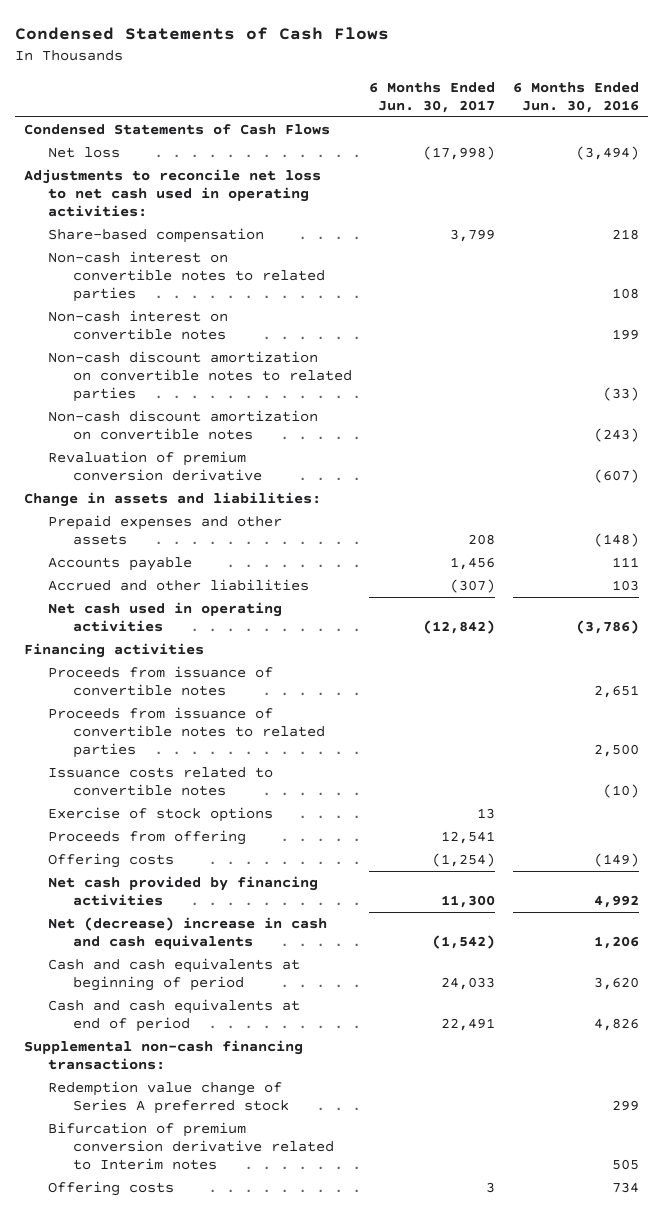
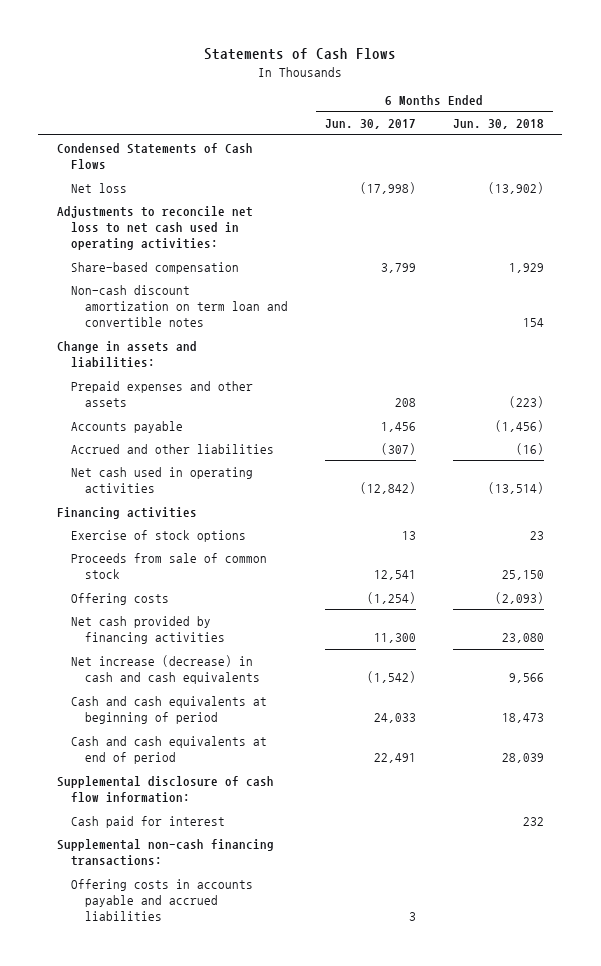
- Condensed Statements of Cash Flows
+ Statements of Cash Flows
- | 6 Months Ended Jun. 30, 2017 | 6 Months Ended Jun. 30, 2016
+ | 6 Months Ended Jun. 30, 2017 | 6 Months Ended Jun. 30, 2018
- Non-cash interest on convertible notes to related parties | | 108
- Non-cash interest on convertible notes | | 199
- Non-cash discount amortization on convertible notes to related parties | | (33)
- Non-cash discount amortization on convertible notes | | (243)
- Revaluation of premium conversion derivative | | (607)
+ Non-cash discount amortization on term loan and convertible notes | | 154
- Proceeds from issuance of convertible notes | | 2,651
- Proceeds from issuance of convertible notes to related parties | | 2,500
- Issuance costs related to convertible notes | | (10)
- Proceeds from offering | 12,541 |
+ Proceeds from sale of common stock | 12,541 | 25,150
- Net (decrease) increase in cash and cash equivalents | (1,542) | 1,206
+ Net increase (decrease) in cash and cash equivalents | (1,542) | 9,566
+ Supplemental disclosure of cash flow information:
+ Cash paid for interest | | 232
- Redemption value change of Series A preferred stock | | 299
- Bifurcation of premium conversion derivative related to Interim notes | | 505
- Offering costs | 3 | 734
+ Offering costs in accounts payable and accrued liabilities | 3 |

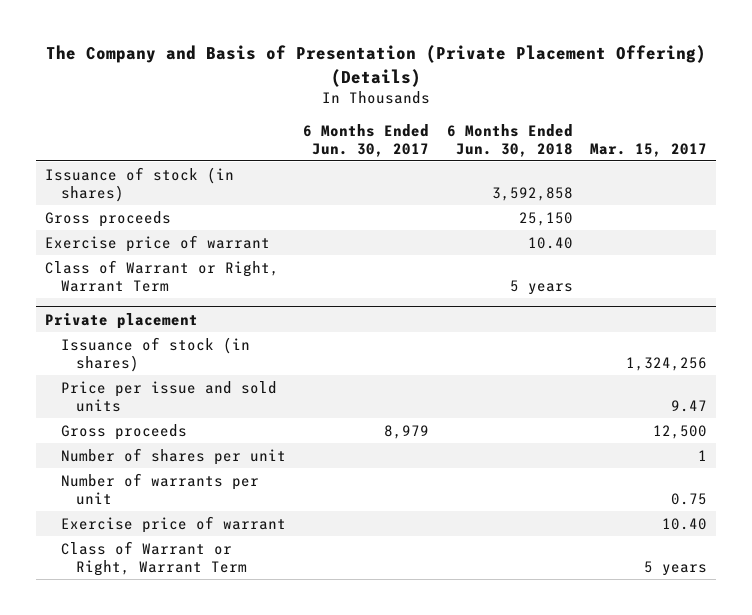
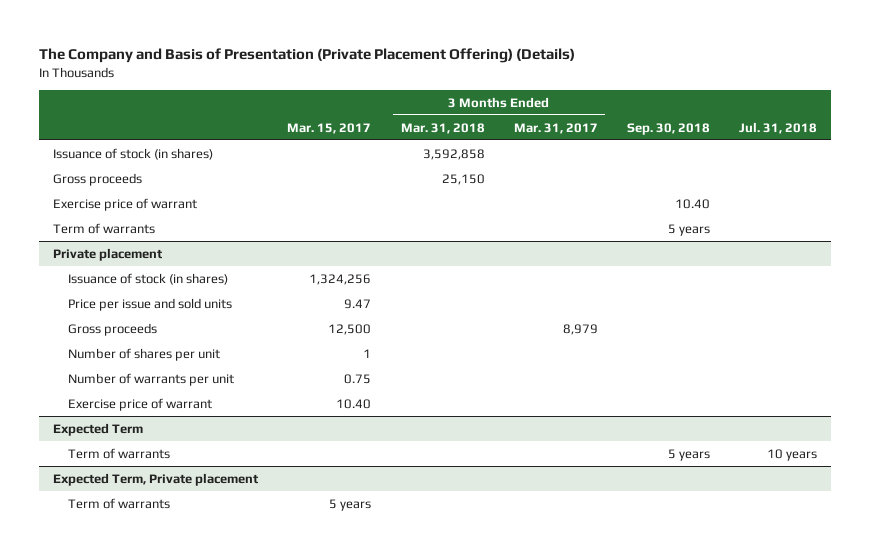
- | 6 Months Ended Jun. 30, 2017 | 6 Months Ended Jun. 30, 2018 | Mar. 15, 2017
+ | Mar. 15, 2017 | 3 Months Ended Mar. 31, 2018 | 3 Months Ended Mar. 31, 2017 | Sep. 30, 2018 | Jul. 31, 2018
- Class of Warrant or Right, Warrant Term | | 5 years |
+ Term of warrants | | | | 5 years |
@ Private placement
- Class of Warrant or Right, Warrant Term | | | 5 years
+ Expected Term
+ Term of warrants | | | | 5 years | 10 years
+ Expected Term, Private placement
+ Term of warrants | 5 years | | | |

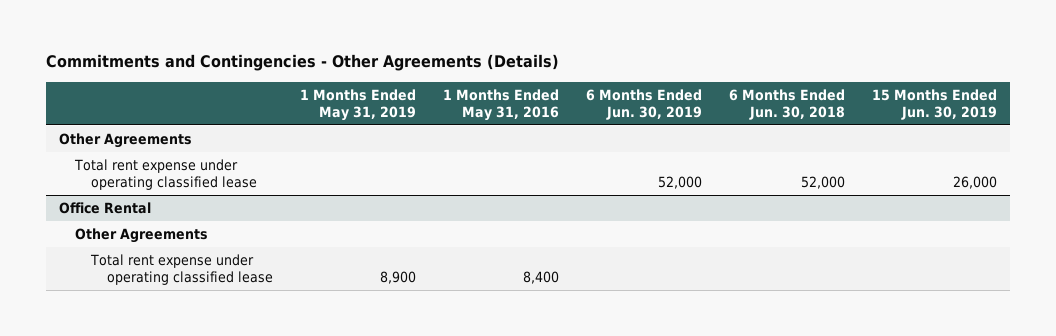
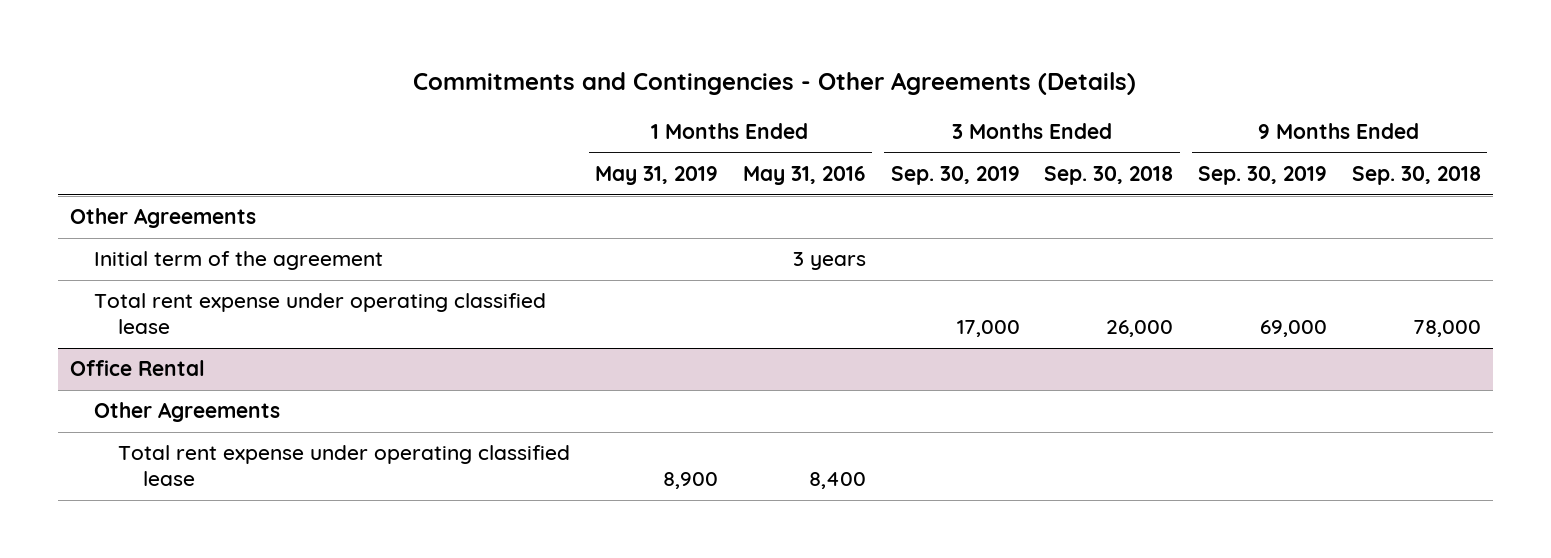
- | 1 Months Ended May 31, 2019 | 1 Months Ended May 31, 2016 | 6 Months Ended Jun. 30, 2019 | 6 Months Ended Jun. 30, 2018 | 15 Months Ended Jun. 30, 2019
+ | 1 Months Ended May 31, 2019 | 1 Months Ended May 31, 2016 | 3 Months Ended Sep. 30, 2019 | 3 Months Ended Sep. 30, 2018 | 9 Months Ended Sep. 30, 2019 | 9 Months Ended Sep. 30, 2018
+ Initial term of the agreement | | 3 years | | | |

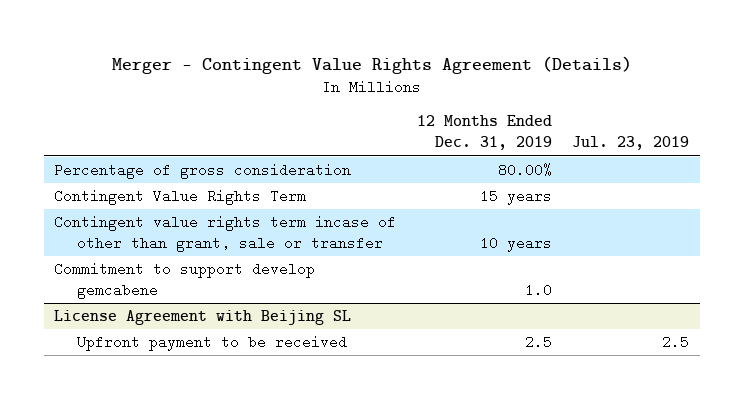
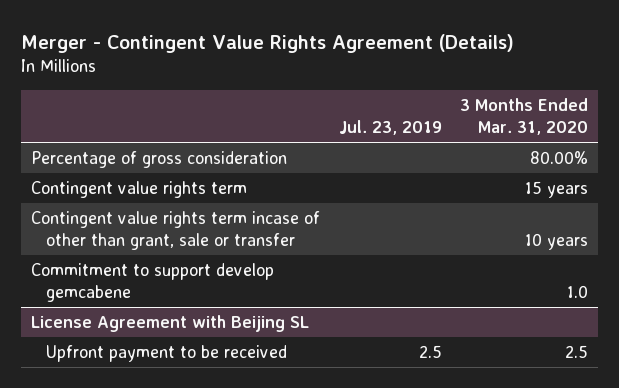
- | 12 Months Ended Dec. 31, 2019 | Jul. 23, 2019
+ | Jul. 23, 2019 | 3 Months Ended Mar. 31, 2020
- Contingent Value Rights Term | 15 years |
+ Contingent value rights term | | 15 years

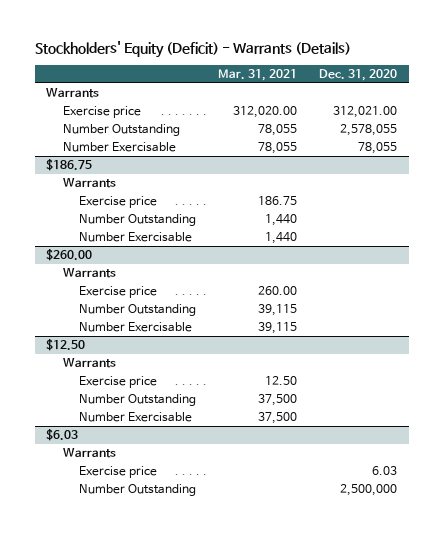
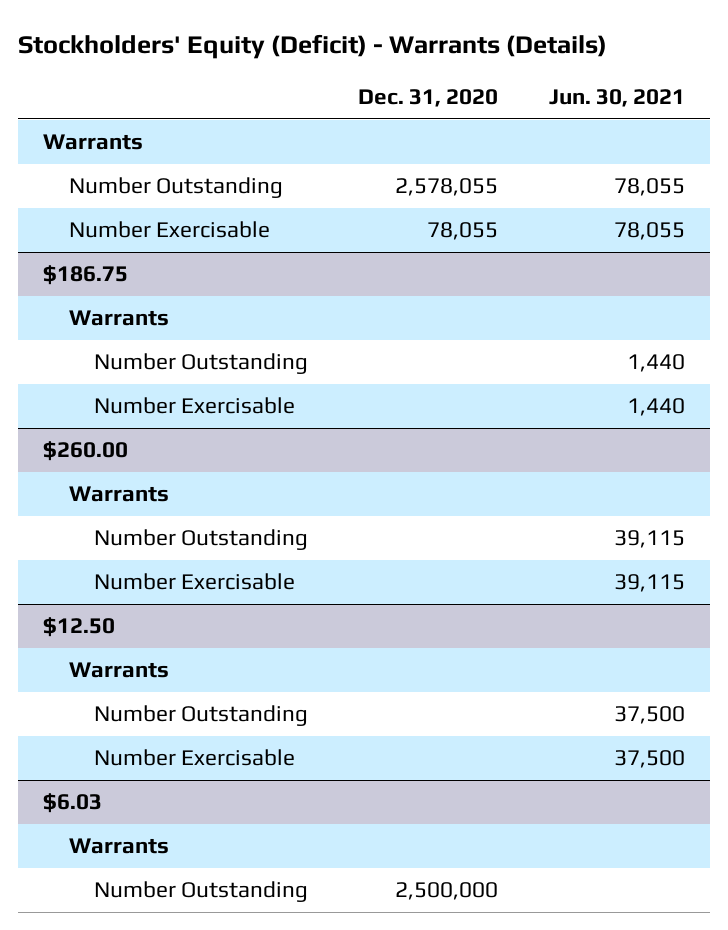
- | Mar. 31, 2021 | Dec. 31, 2020
+ | Dec. 31, 2020 | Jun. 30, 2021
- Exercise price | 312,020.00 | 312,021.00
@ $186.75
- Exercise price | 186.75 |
@ $260.00
- Exercise price | 260.00 |
@ $12.50
- Exercise price | 12.50 |
@ $6.03
- Exercise price | | 6.03

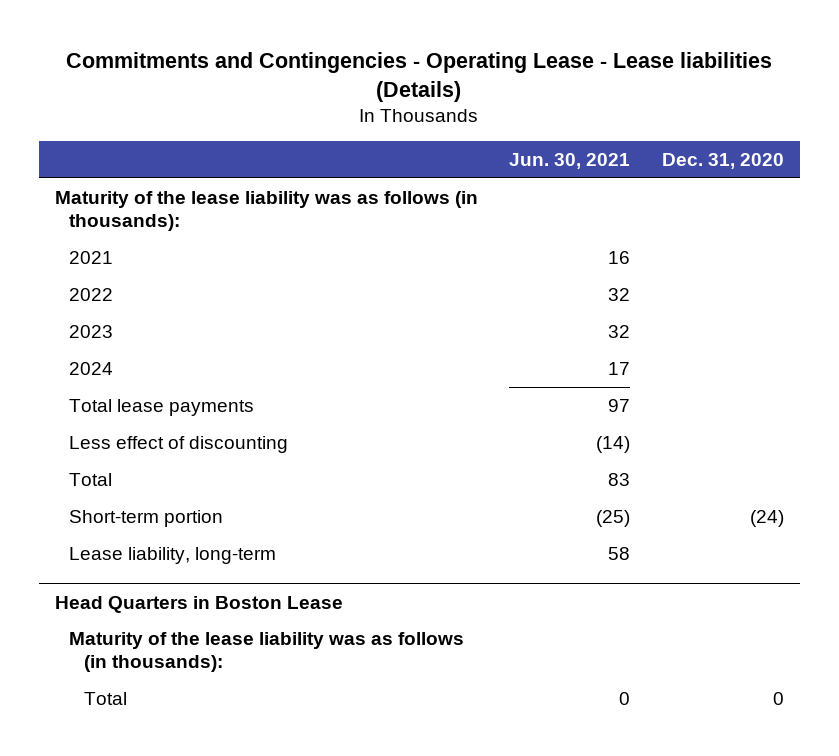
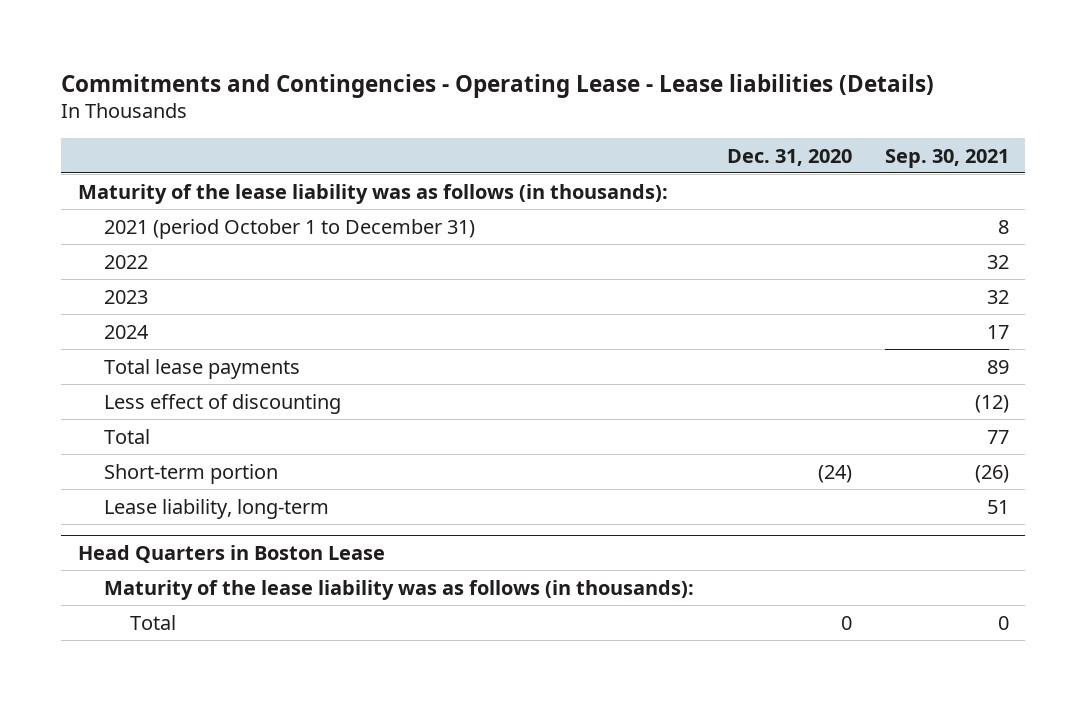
- | Jun. 30, 2021 | Dec. 31, 2020
+ | Dec. 31, 2020 | Sep. 30, 2021
- 2021 | 16 |
+ 2021 (period October 1 to December 31) | | 8

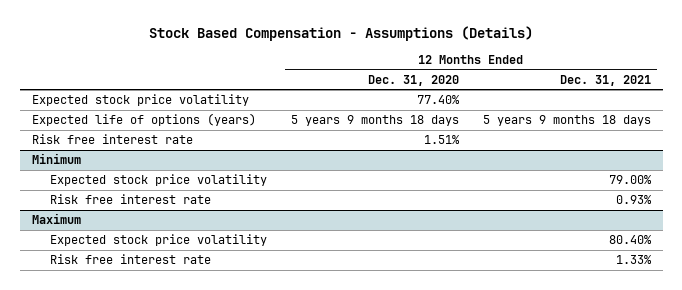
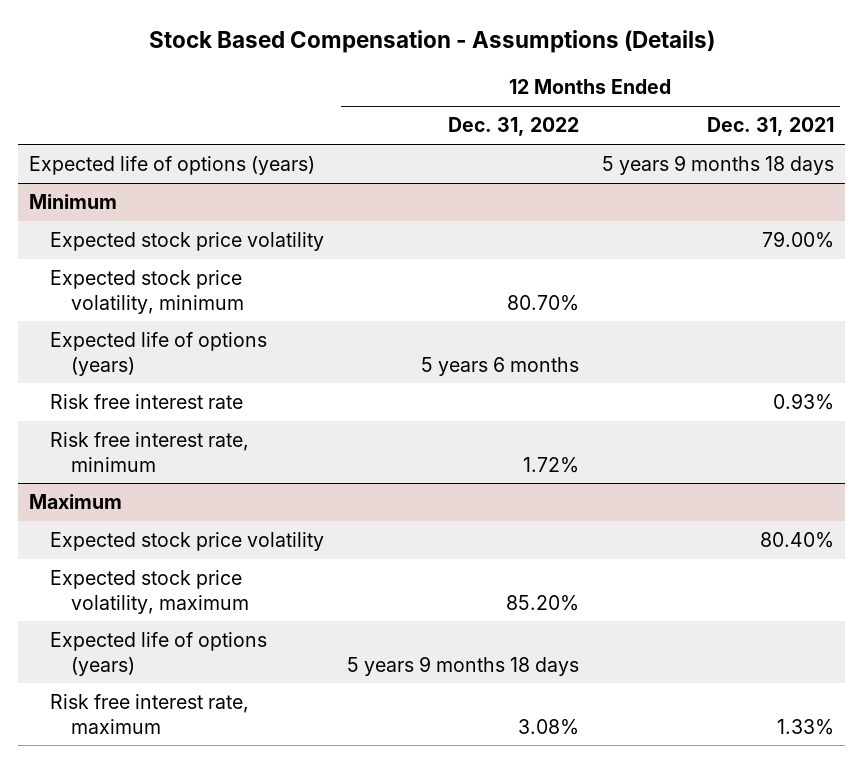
- | 12 Months Ended Dec. 31, 2020 | 12 Months Ended Dec. 31, 2021
+ | 12 Months Ended Dec. 31, 2022 | 12 Months Ended Dec. 31, 2021
- Expected stock price volatility | 77.40% |
- Risk free interest rate | 1.51% |
@ Minimum
+ Expected stock price volatility, minimum | 80.70% |
+ Expected life of options (years) | 5 years 6 months |
+ Risk free interest rate, minimum | 1.72% |
@ Maximum
- Risk free interest rate | | 1.33%
+ Expected stock price volatility, maximum | 85.20% |
+ Expected life of options (years) | 5 years 9 months 18 days |
+ Risk free interest rate, maximum | 3.08% | 1.33%

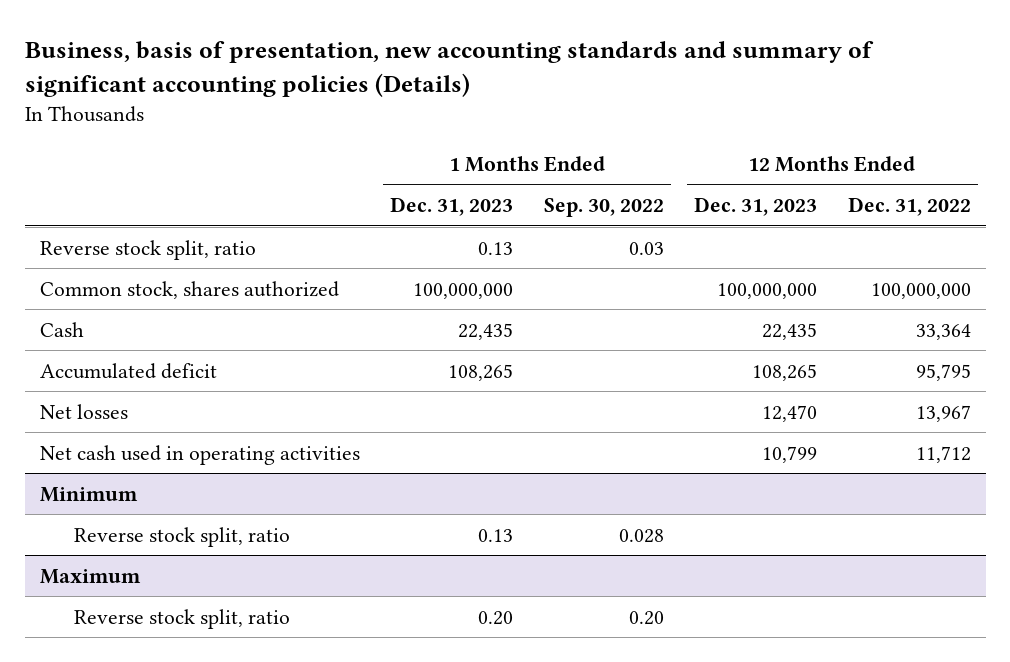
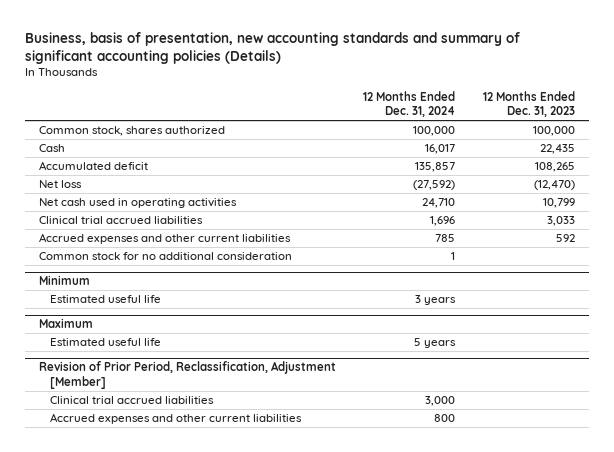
- | 1 Months Ended Dec. 31, 2023 | 1 Months Ended Sep. 30, 2022 | 12 Months Ended Dec. 31, 2023 | 12 Months Ended Dec. 31, 2022
+ | 12 Months Ended Dec. 31, 2024 | 12 Months Ended Dec. 31, 2023
- Reverse stock split, ratio | 0.13 | 0.03 | |
- Common stock, shares authorized | 100,000,000 | | 100,000,000 | 100,000,000
+ Common stock, shares authorized | 100,000 | 100,000
- Net losses | | | 12,470 | 13,967
+ Net loss | (27,592) | (12,470)
+ Clinical trial accrued liabilities | 1,696 | 3,033
+ Accrued expenses and other current liabilities | 785 | 592
+ Common stock for no additional consideration | 1 |
@ Minimum
- Reverse stock split, ratio | 0.13 | 0.028 | |
+ Estimated useful life | 3 years |
@ Maximum
- Reverse stock split, ratio | 0.20 | 0.20 | |
+ Estimated useful life | 5 years |
+ Revision of Prior Period, Reclassification, Adjustment [Member]
+ Clinical trial accrued liabilities | 3,000 |
+ Accrued expenses and other current liabilities | 800 |

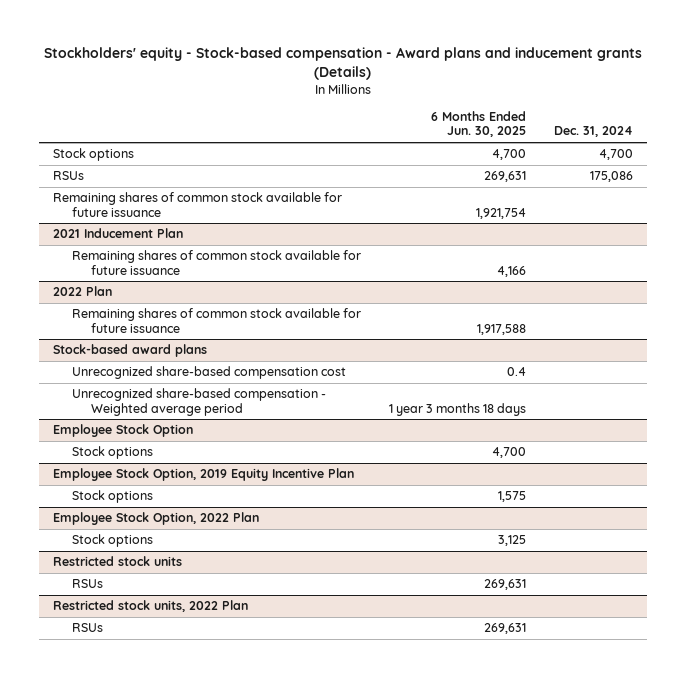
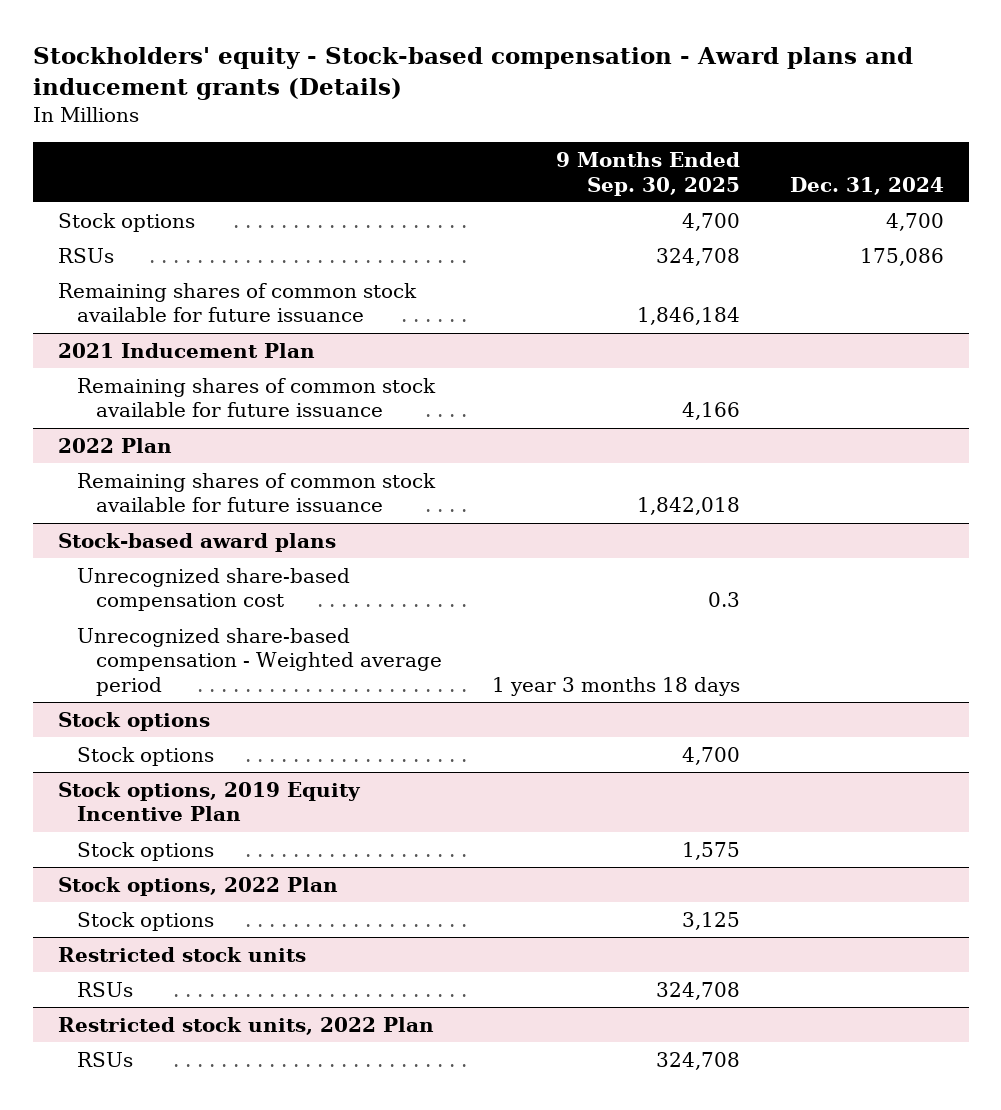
- | 6 Months Ended Jun. 30, 2025 | Dec. 31, 2024
+ | 9 Months Ended Sep. 30, 2025 | Dec. 31, 2024
- Employee Stock Option
+ Stock options
- Employee Stock Option, 2019 Equity Incentive Plan
+ Stock options, 2019 Equity Incentive Plan
- Employee Stock Option, 2022 Plan
+ Stock options, 2022 Plan

